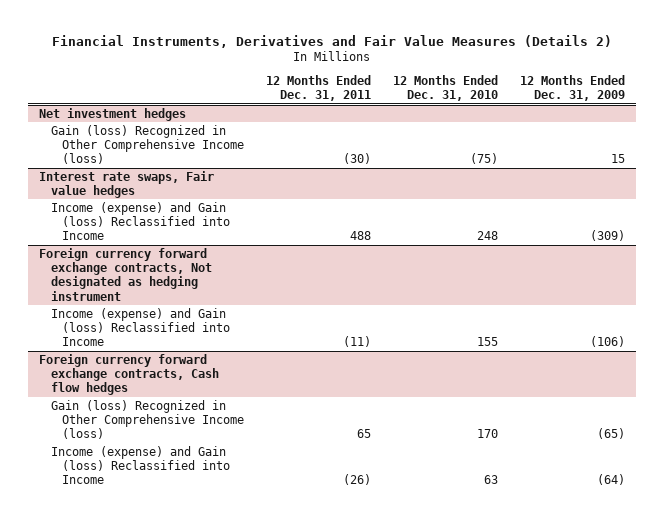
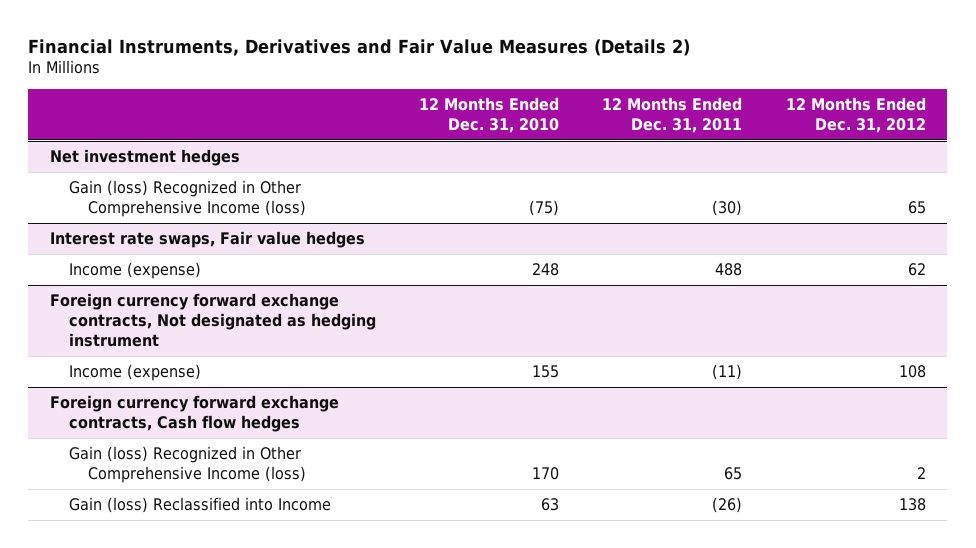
- | 12 Months Ended Dec. 31, 2011 | 12 Months Ended Dec. 31, 2010 | 12 Months Ended Dec. 31, 2009
+ | 12 Months Ended Dec. 31, 2010 | 12 Months Ended Dec. 31, 2011 | 12 Months Ended Dec. 31, 2012
@ Interest rate swaps, Fair value hedges
- Income (expense) and Gain (loss) Reclassified into Income | 488 | 248 | (309)
+ Income (expense) | 248 | 488 | 62
@ Foreign currency forward exchange contracts, Not designated as hedging instrument
- Income (expense) and Gain (loss) Reclassified into Income | (11) | 155 | (106)
+ Income (expense) | 155 | (11) | 108
@ Foreign currency forward exchange contracts, Cash flow hedges
- Income (expense) and Gain (loss) Reclassified into Income | (26) | 63 | (64)
+ Gain (loss) Reclassified into Income | 63 | (26) | 138

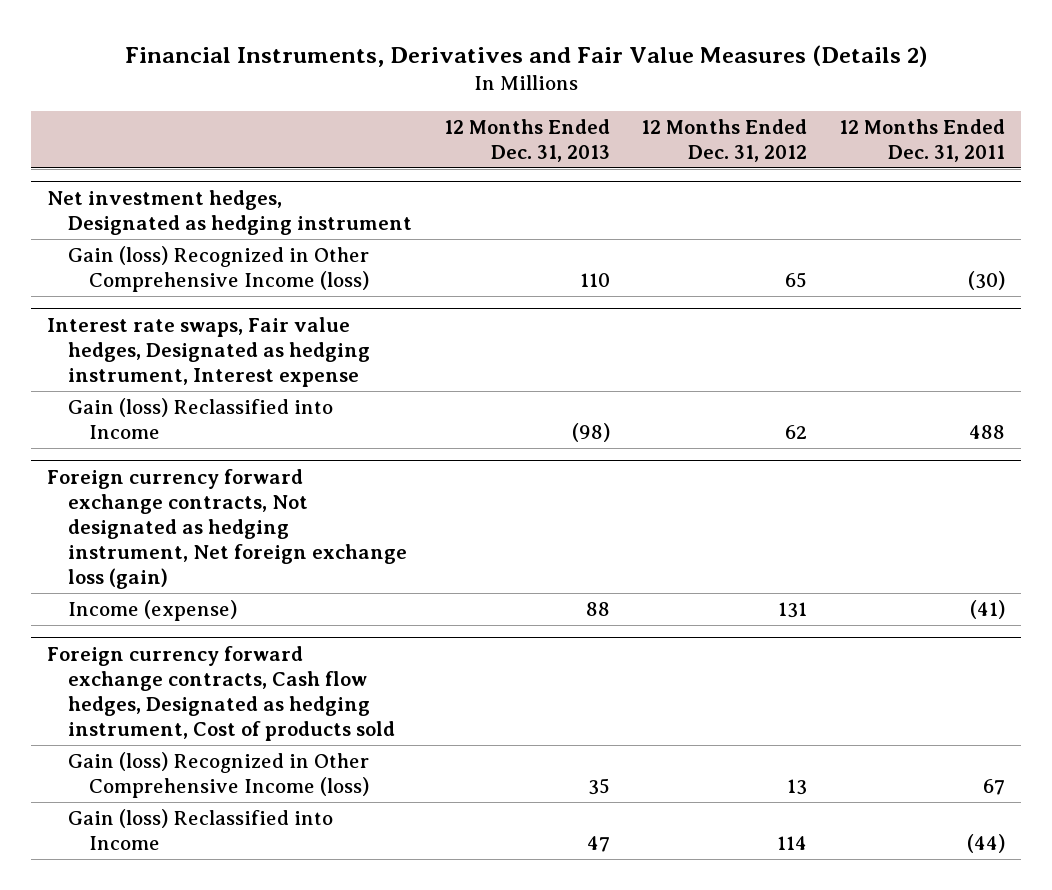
- | 12 Months Ended Dec. 31, 2010 | 12 Months Ended Dec. 31, 2011 | 12 Months Ended Dec. 31, 2012
+ | 12 Months Ended Dec. 31, 2013 | 12 Months Ended Dec. 31, 2012 | 12 Months Ended Dec. 31, 2011
- Net investment hedges
+ Net investment hedges, Designated as hedging instrument
- Interest rate swaps, Fair value hedges
- Income (expense) | 248 | 488 | 62
- Foreign currency forward exchange contracts, Not designated as hedging instrument
- Income (expense) | 155 | (11) | 108
- Foreign currency forward exchange contracts, Cash flow hedges
- Gain (loss) Recognized in Other Comprehensive Income (loss) | 170 | 65 | 2
- Gain (loss) Reclassified into Income | 63 | (26) | 138
+ Interest rate swaps, Fair value hedges, Designated as hedging instrument, Interest expense
+ Gain (loss) Reclassified into Income | (98) | 62 | 488
+ Foreign currency forward exchange contracts, Not designated as hedging instrument, Net foreign exchange loss (gain)
+ Income (expense) | 88 | 131 | (41)
+ Foreign currency forward exchange contracts, Cash flow hedges, Designated as hedging instrument, Cost of products sold
+ Gain (loss) Recognized in Other Comprehensive Income (loss) | 35 | 13 | 67
+ Gain (loss) Reclassified into Income | 47 | 114 | (44)

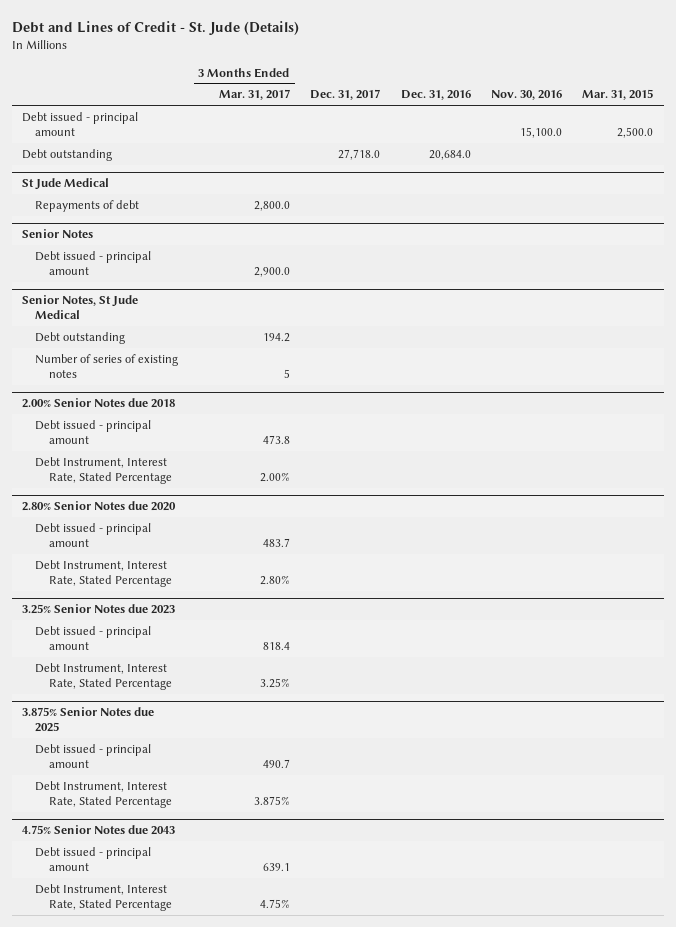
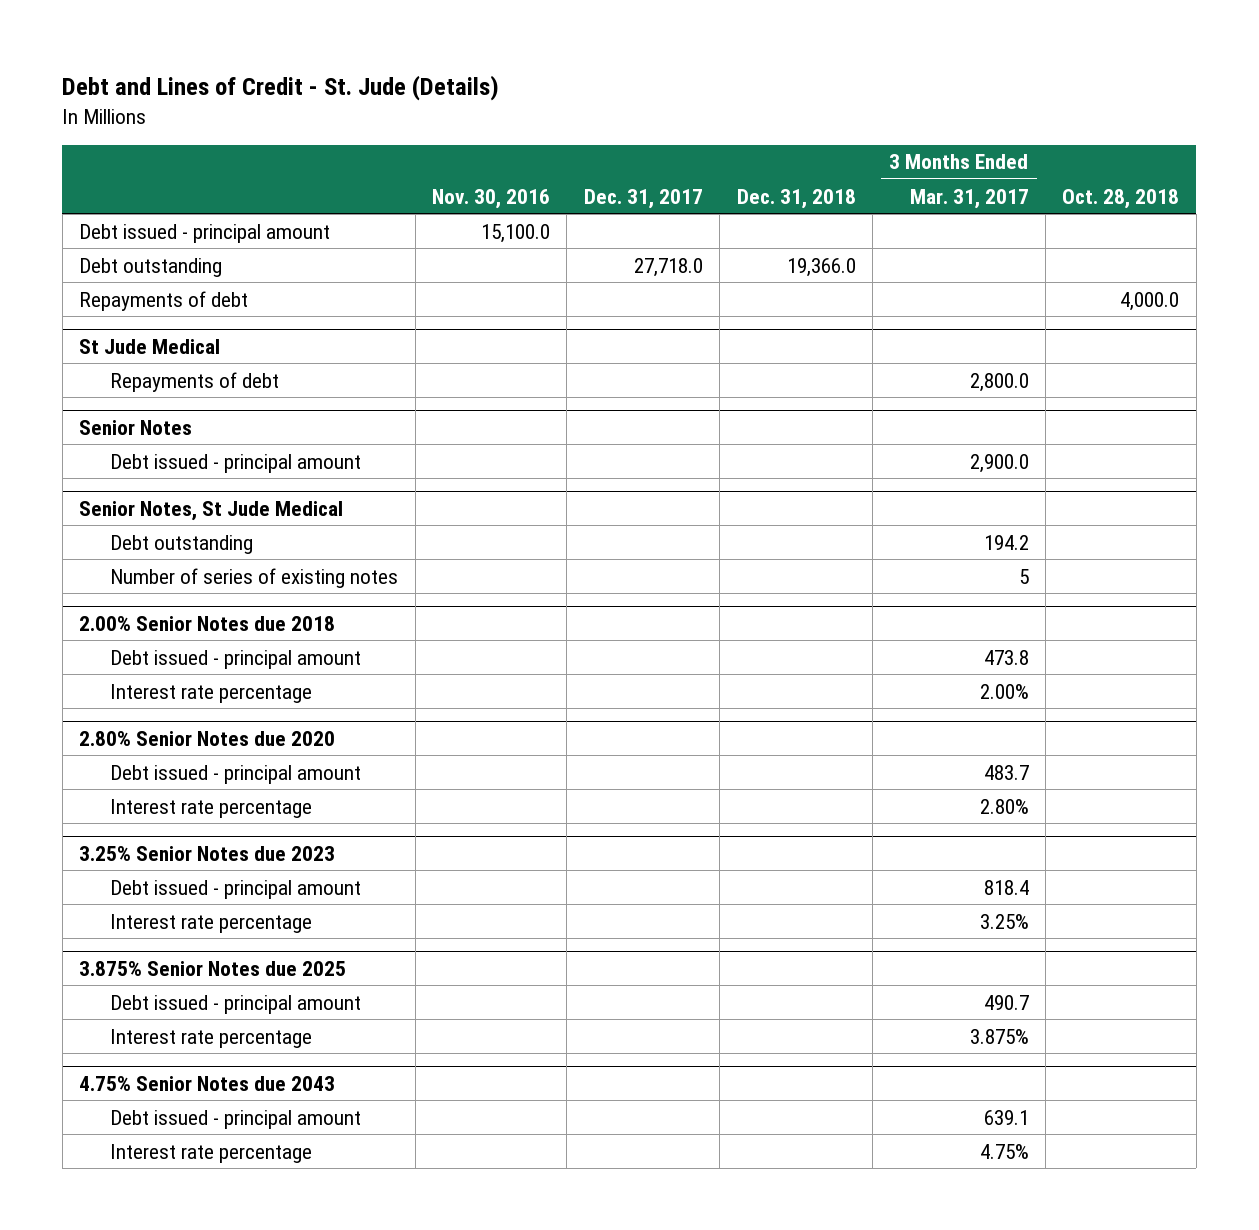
- | 3 Months Ended Mar. 31, 2017 | Dec. 31, 2017 | Dec. 31, 2016 | Nov. 30, 2016 | Mar. 31, 2015
+ | Nov. 30, 2016 | Dec. 31, 2017 | Dec. 31, 2018 | 3 Months Ended Mar. 31, 2017 | Oct. 28, 2018
+ Repayments of debt | | | | | 4,000.0
@ 2.00% Senior Notes due 2018
- Debt Instrument, Interest Rate, Stated Percentage | 2.00% | | | |
+ Interest rate percentage | | | | 2.00% |
@ 2.80% Senior Notes due 2020
- Debt Instrument, Interest Rate, Stated Percentage | 2.80% | | | |
+ Interest rate percentage | | | | 2.80% |
@ 3.25% Senior Notes due 2023
- Debt Instrument, Interest Rate, Stated Percentage | 3.25% | | | |
+ Interest rate percentage | | | | 3.25% |
@ 3.875% Senior Notes due 2025
- Debt Instrument, Interest Rate, Stated Percentage | 3.875% | | | |
+ Interest rate percentage | | | | 3.875% |
@ 4.75% Senior Notes due 2043
- Debt Instrument, Interest Rate, Stated Percentage | 4.75% | | | |
+ Interest rate percentage | | | | 4.75% |

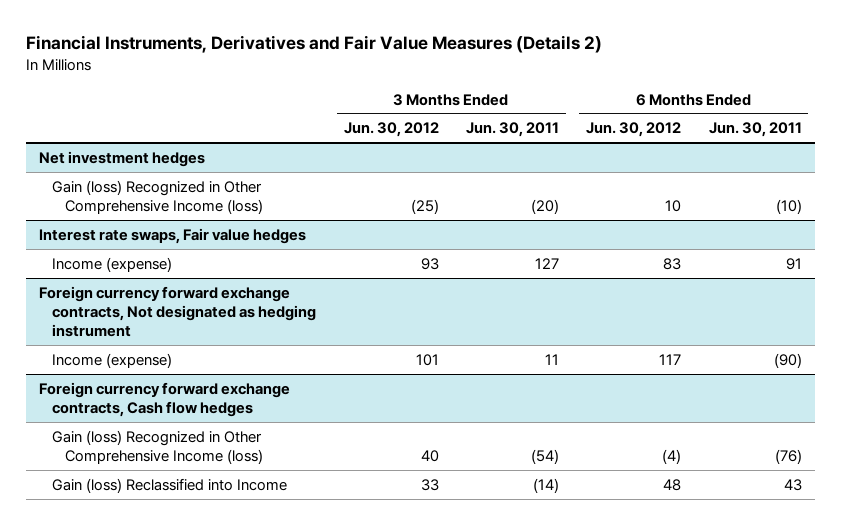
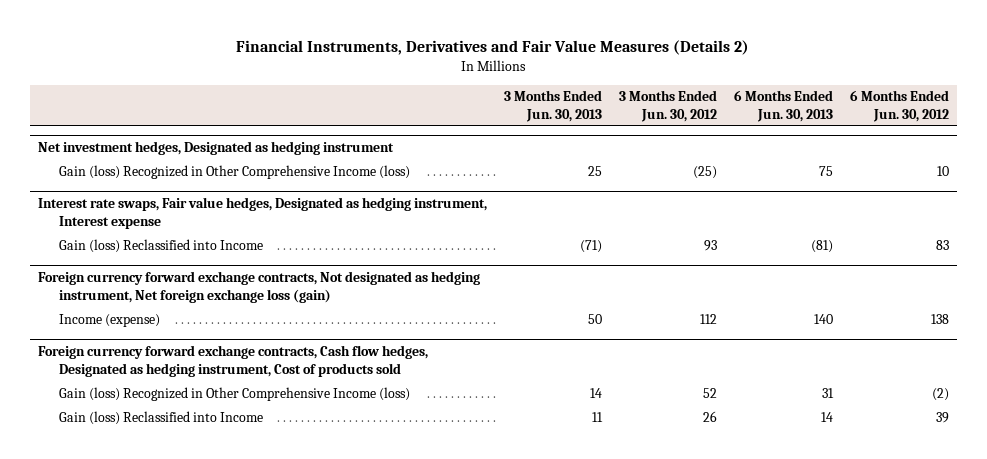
- | 3 Months Ended Jun. 30, 2012 | 3 Months Ended Jun. 30, 2011 | 6 Months Ended Jun. 30, 2012 | 6 Months Ended Jun. 30, 2011
+ | 3 Months Ended Jun. 30, 2013 | 3 Months Ended Jun. 30, 2012 | 6 Months Ended Jun. 30, 2013 | 6 Months Ended Jun. 30, 2012
- Net investment hedges
+ Net investment hedges, Designated as hedging instrument
- Interest rate swaps, Fair value hedges
- Income (expense) | 93 | 127 | 83 | 91
- Foreign currency forward exchange contracts, Not designated as hedging instrument
- Income (expense) | 101 | 11 | 117 | (90)
- Foreign currency forward exchange contracts, Cash flow hedges
- Gain (loss) Recognized in Other Comprehensive Income (loss) | 40 | (54) | (4) | (76)
- Gain (loss) Reclassified into Income | 33 | (14) | 48 | 43
+ Interest rate swaps, Fair value hedges, Designated as hedging instrument, Interest expense
+ Gain (loss) Reclassified into Income | (71) | 93 | (81) | 83
+ Foreign currency forward exchange contracts, Not designated as hedging instrument, Net foreign exchange loss (gain)
+ Income (expense) | 50 | 112 | 140 | 138
+ Foreign currency forward exchange contracts, Cash flow hedges, Designated as hedging instrument, Cost of products sold
+ Gain (loss) Recognized in Other Comprehensive Income (loss) | 14 | 52 | 31 | (2)
+ Gain (loss) Reclassified into Income | 11 | 26 | 14 | 39

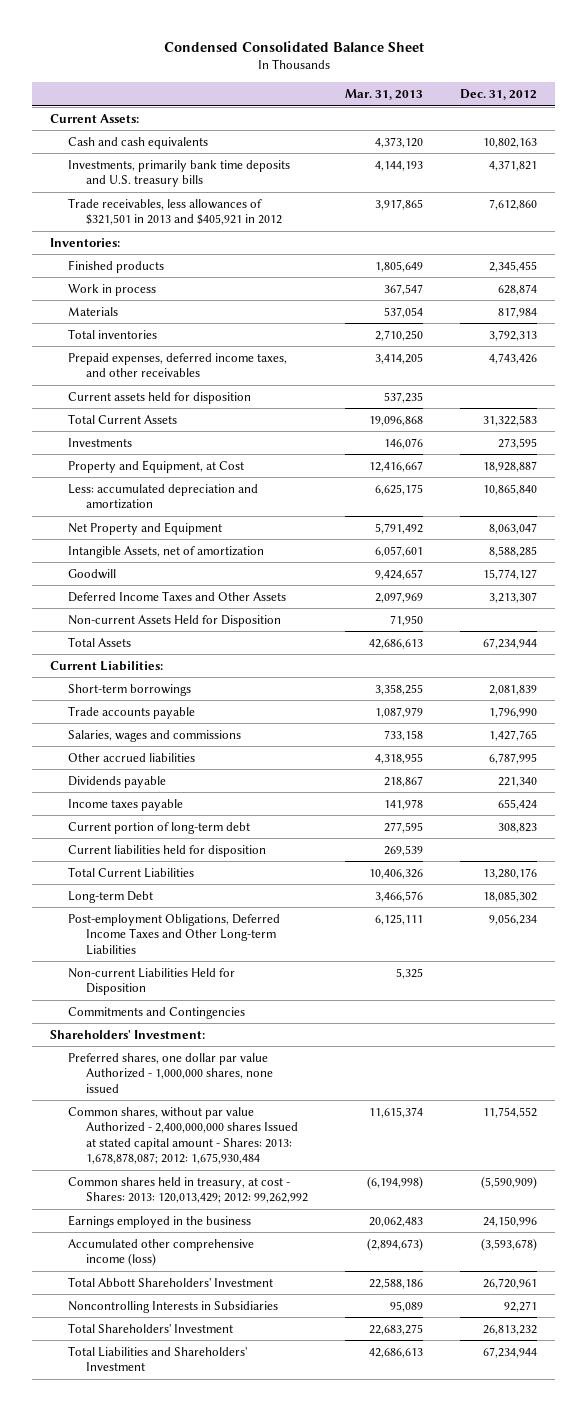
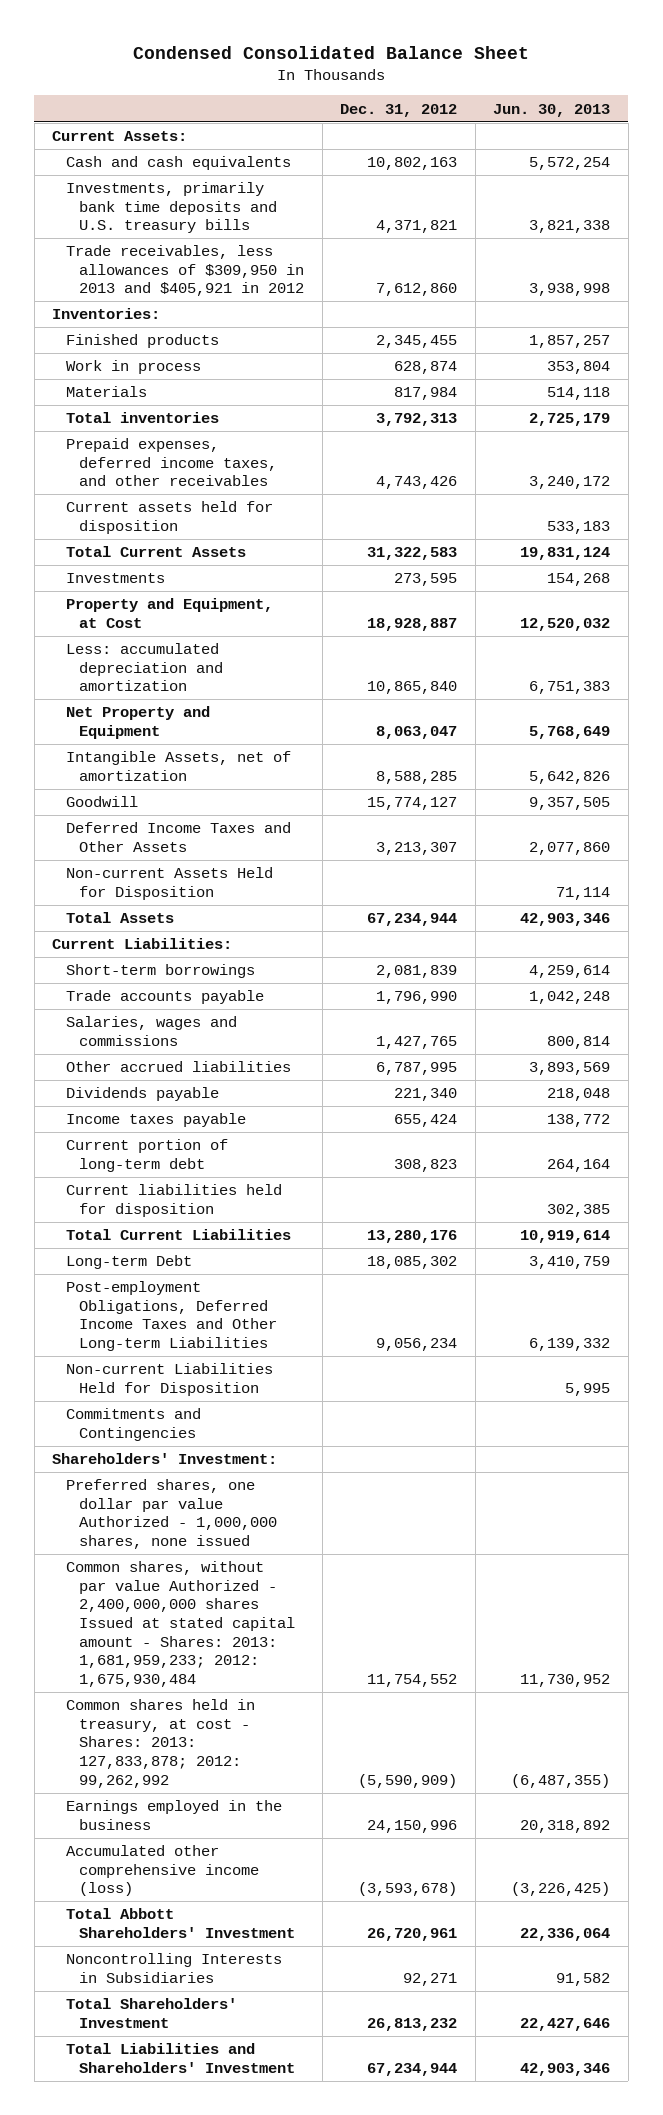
- | Mar. 31, 2013 | Dec. 31, 2012
+ | Dec. 31, 2012 | Jun. 30, 2013
- Trade receivables, less allowances of $321,501 in 2013 and $405,921 in 2012 | 3,917,865 | 7,612,860
+ Trade receivables, less allowances of $309,950 in 2013 and $405,921 in 2012 | 7,612,860 | 3,938,998
- Common shares, without par value Authorized - 2,400,000,000 shares Issued at stated capital amount - Shares: 2013: 1,678,878,087; 2012: 1,675,930,484 | 11,615,374 | 11,754,552
- Common shares held in treasury, at cost - Shares: 2013: 120,013,429; 2012: 99,262,992 | (6,194,998) | (5,590,909)
+ Common shares, without par value Authorized - 2,400,000,000 shares Issued at stated capital amount - Shares: 2013: 1,681,959,233; 2012: 1,675,930,484 | 11,754,552 | 11,730,952
+ Common shares held in treasury, at cost - Shares: 2013: 127,833,878; 2012: 99,262,992 | (5,590,909) | (6,487,355)

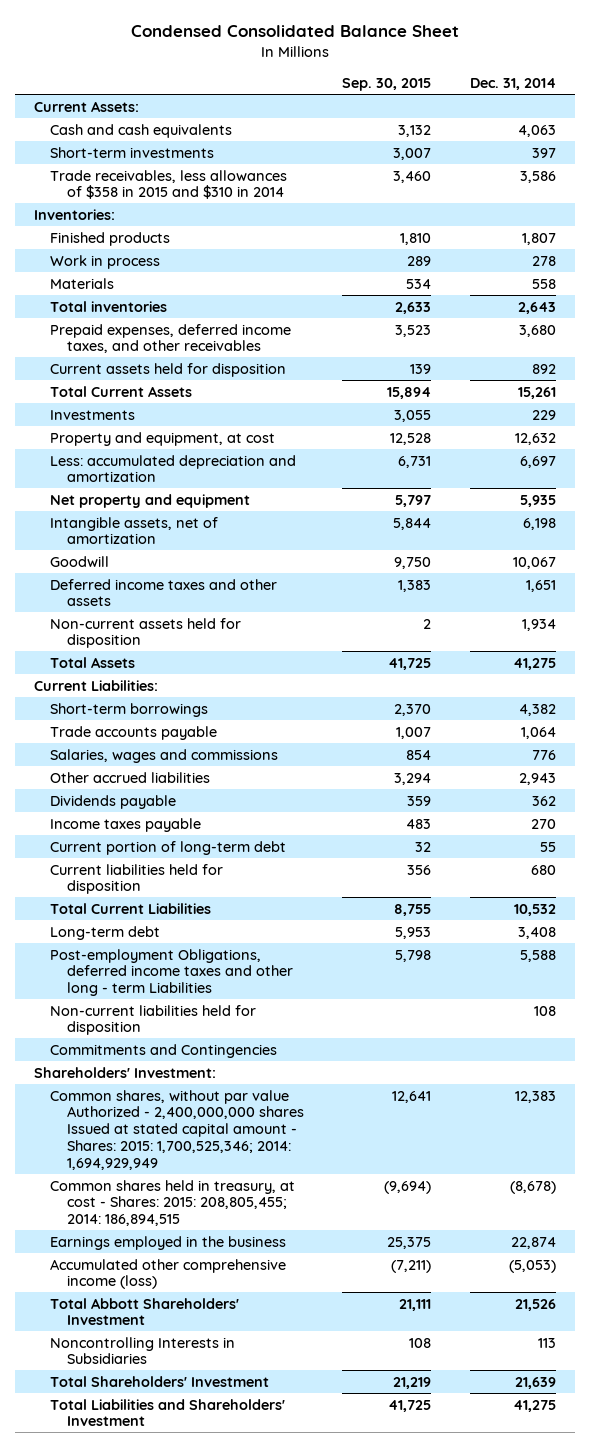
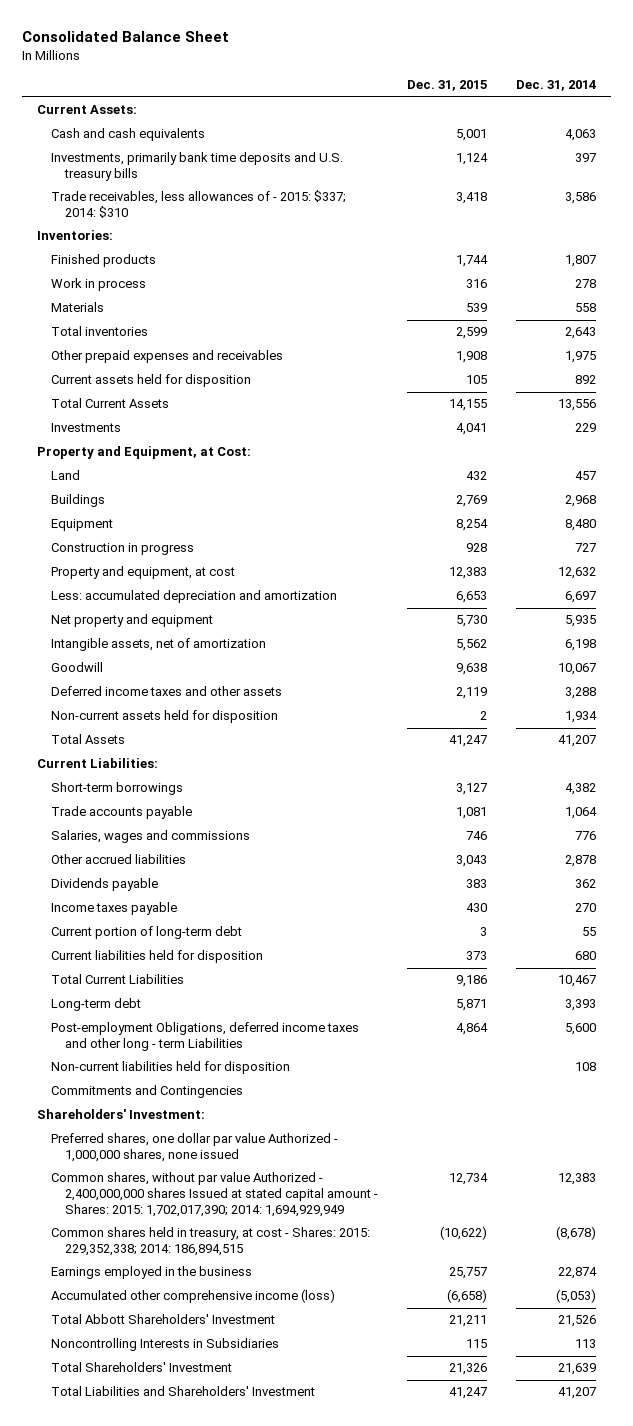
- Condensed Consolidated Balance Sheet
+ Consolidated Balance Sheet
- | Sep. 30, 2015 | Dec. 31, 2014
+ | Dec. 31, 2015 | Dec. 31, 2014
- Short-term investments | 3,007 | 397
- Trade receivables, less allowances of $358 in 2015 and $310 in 2014 | 3,460 | 3,586
+ Investments, primarily bank time deposits and U.S. treasury bills | 1,124 | 397
+ Trade receivables, less allowances of - 2015: $337; 2014: $310 | 3,418 | 3,586
- Prepaid expenses, deferred income taxes, and other receivables | 3,523 | 3,680
+ Other prepaid expenses and receivables | 1,908 | 1,975
- Total Current Assets | 15,894 | 15,261
+ Total Current Assets | 14,155 | 13,556
+ Property and Equipment, at Cost:
+ Land | 432 | 457
+ Buildings | 2,769 | 2,968
+ Equipment | 8,254 | 8,480
+ Construction in progress | 928 | 727
- Deferred income taxes and other assets | 1,383 | 1,651
+ Deferred income taxes and other assets | 2,119 | 3,288
- Total Assets | 41,725 | 41,275
+ Total Assets | 41,247 | 41,207
- Other accrued liabilities | 3,294 | 2,943
+ Other accrued liabilities | 3,043 | 2,878
- Total Current Liabilities | 8,755 | 10,532
- Long-term debt | 5,953 | 3,408
- Post-employment Obligations, deferred income taxes and other long - term Liabilities | 5,798 | 5,588
+ Total Current Liabilities | 9,186 | 10,467
+ Long-term debt | 5,871 | 3,393
+ Post-employment Obligations, deferred income taxes and other long - term Liabilities | 4,864 | 5,600
- Common shares, without par value Authorized - 2,400,000,000 shares Issued at stated capital amount - Shares: 2015: 1,700,525,346; 2014: 1,694,929,949 | 12,641 | 12,383
- Common shares held in treasury, at cost - Shares: 2015: 208,805,455; 2014: 186,894,515 | (9,694) | (8,678)
+ Preferred shares, one dollar par value Authorized - 1,000,000 shares, none issued
+ Common shares, without par value Authorized - 2,400,000,000 shares Issued at stated capital amount - Shares: 2015: 1,702,017,390; 2014: 1,694,929,949 | 12,734 | 12,383
+ Common shares held in treasury, at cost - Shares: 2015: 229,352,338; 2014: 186,894,515 | (10,622) | (8,678)
- Total Liabilities and Shareholders' Investment | 41,725 | 41,275
+ Total Liabilities and Shareholders' Investment | 41,247 | 41,207

